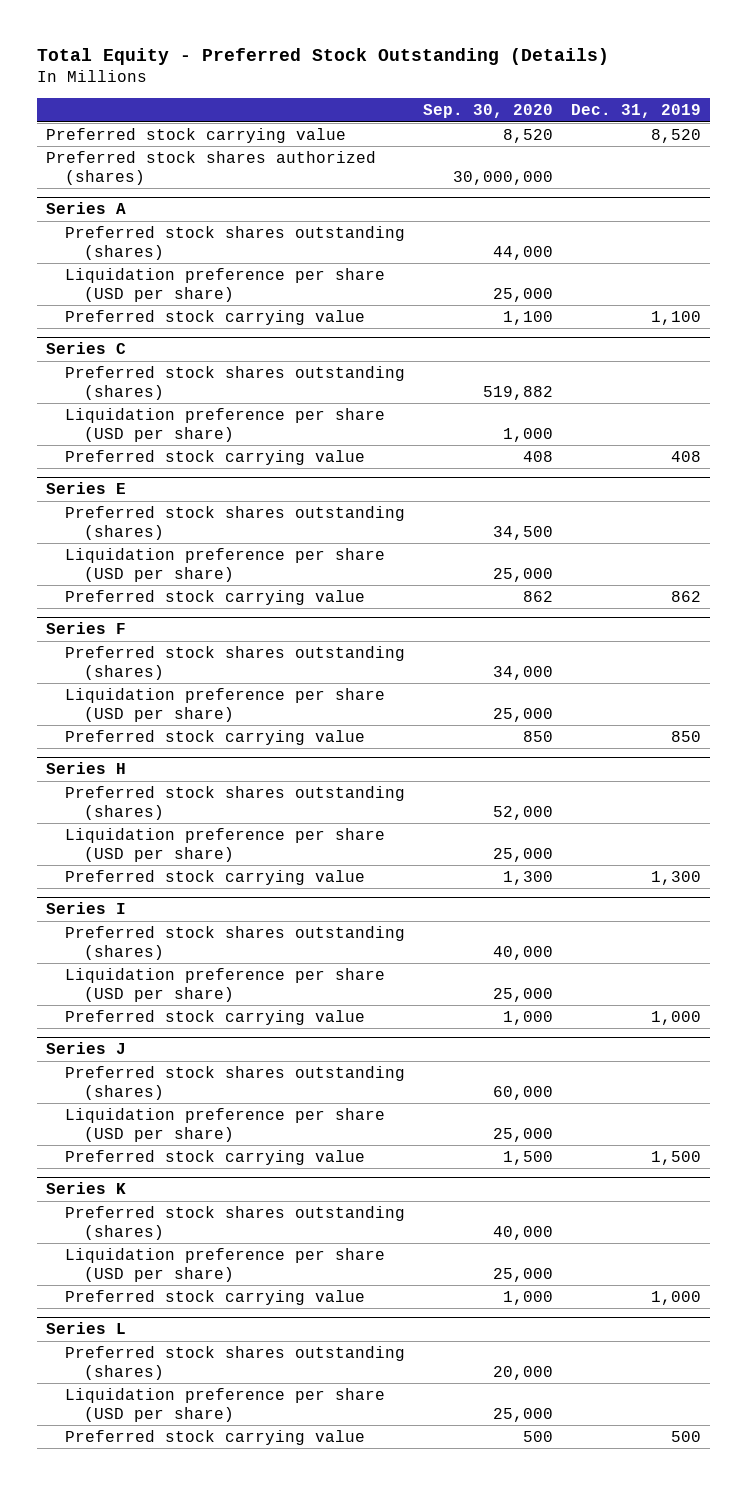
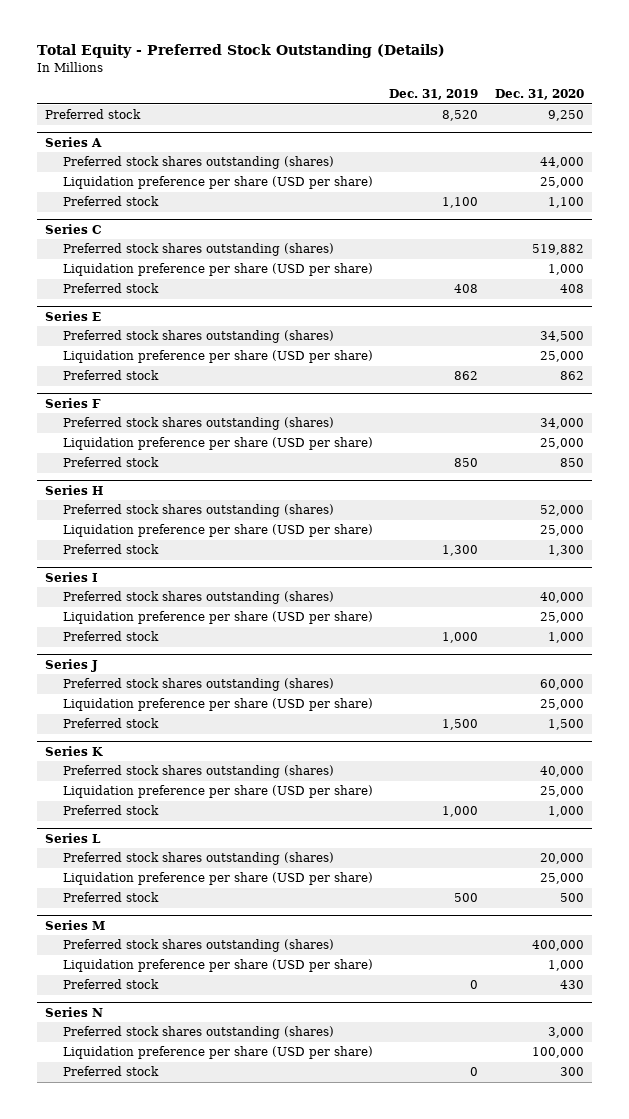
- | Sep. 30, 2020 | Dec. 31, 2019
+ | Dec. 31, 2019 | Dec. 31, 2020
- Preferred stock carrying value | 8,520 | 8,520
- Preferred stock shares authorized (shares) | 30,000,000 |
+ Preferred stock | 8,520 | 9,250
@ Series A
- Preferred stock carrying value | 1,100 | 1,100
+ Preferred stock | 1,100 | 1,100
@ Series C
- Preferred stock carrying value | 408 | 408
+ Preferred stock | 408 | 408
@ Series E
- Preferred stock carrying value | 862 | 862
+ Preferred stock | 862 | 862
@ Series F
- Preferred stock carrying value | 850 | 850
+ Preferred stock | 850 | 850
@ Series H
- Preferred stock carrying value | 1,300 | 1,300
+ Preferred stock | 1,300 | 1,300
@ Series I
- Preferred stock carrying value | 1,000 | 1,000
+ Preferred stock | 1,000 | 1,000
@ Series J
- Preferred stock carrying value | 1,500 | 1,500
+ Preferred stock | 1,500 | 1,500
@ Series K
- Preferred stock carrying value | 1,000 | 1,000
+ Preferred stock | 1,000 | 1,000
@ Series L
- Preferred stock carrying value | 500 | 500
+ Preferred stock | 500 | 500
+ Series M
+ Preferred stock shares outstanding (shares) | | 400,000
+ Liquidation preference per share (USD per share) | | 1,000
+ Preferred stock | 0 | 430
+ Series N
+ Preferred stock shares outstanding (shares) | | 3,000
+ Liquidation preference per share (USD per share) | | 100,000
+ Preferred stock | 0 | 300

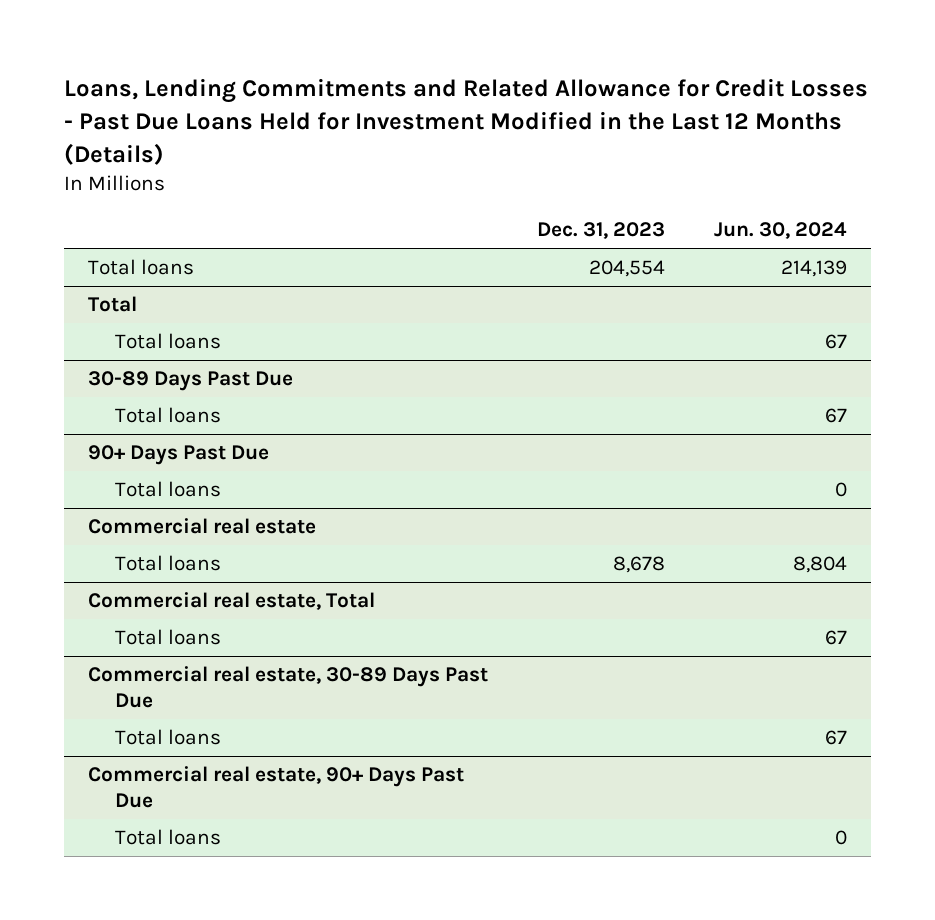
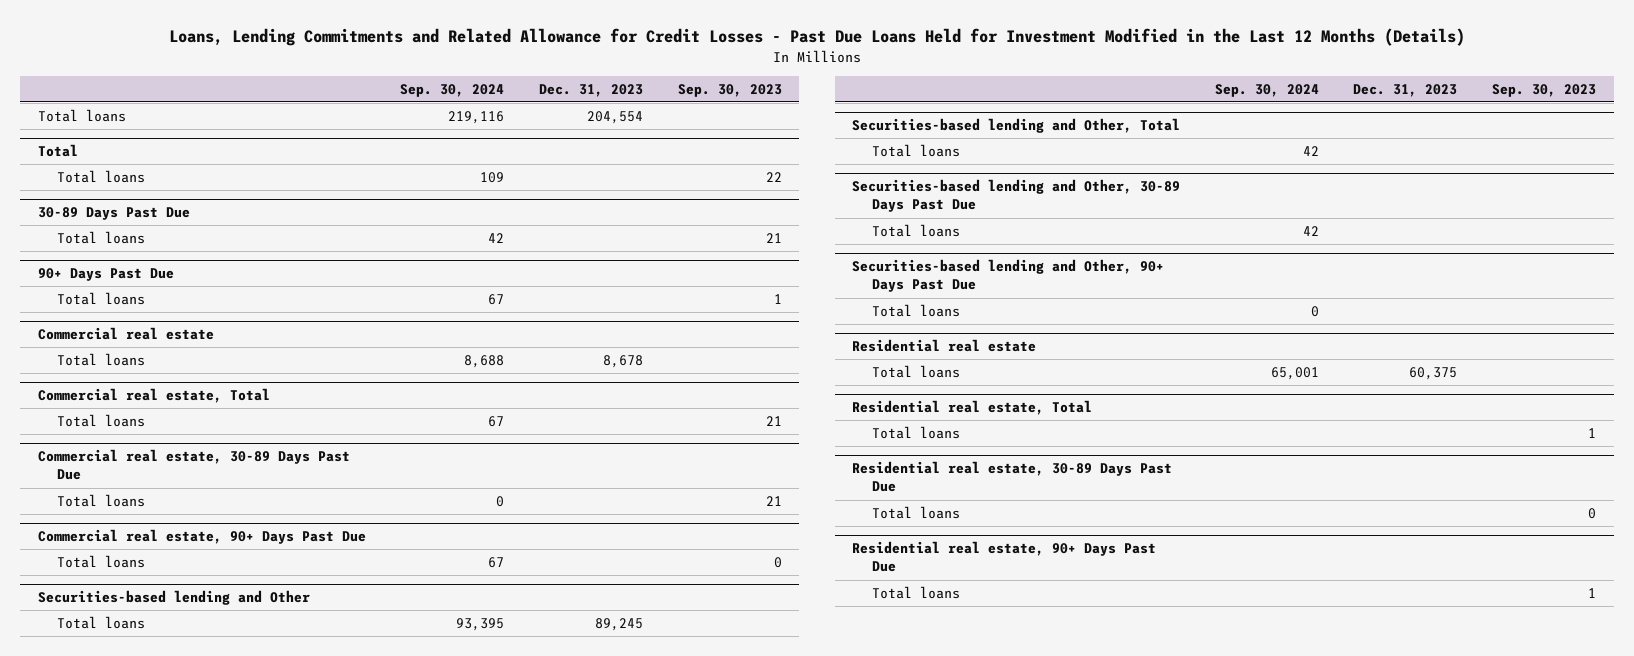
- | Dec. 31, 2023 | Jun. 30, 2024
+ | Sep. 30, 2024 | Dec. 31, 2023 | Sep. 30, 2023
+ Securities-based lending and Other
+ Total loans | 93,395 | 89,245 |
+ Securities-based lending and Other, Total
+ Total loans | 42 | |
+ Securities-based lending and Other, 30-89 Days Past Due
+ Total loans | 42 | |
+ Securities-based lending and Other, 90+ Days Past Due
+ Total loans | 0 | |
+ Residential real estate
+ Total loans | 65,001 | 60,375 |
+ Residential real estate, Total
+ Total loans | | | 1
+ Residential real estate, 30-89 Days Past Due
+ Total loans | | | 0
+ Residential real estate, 90+ Days Past Due
+ Total loans | | | 1

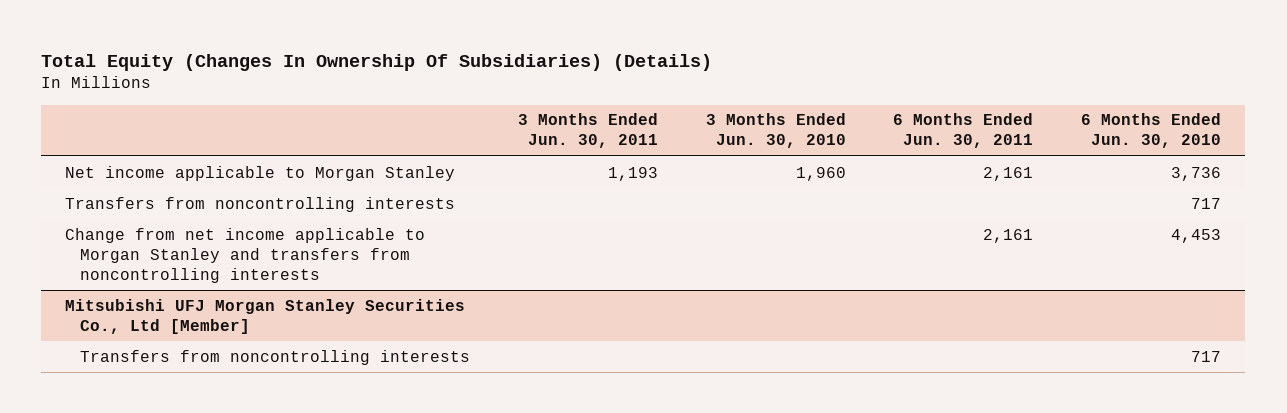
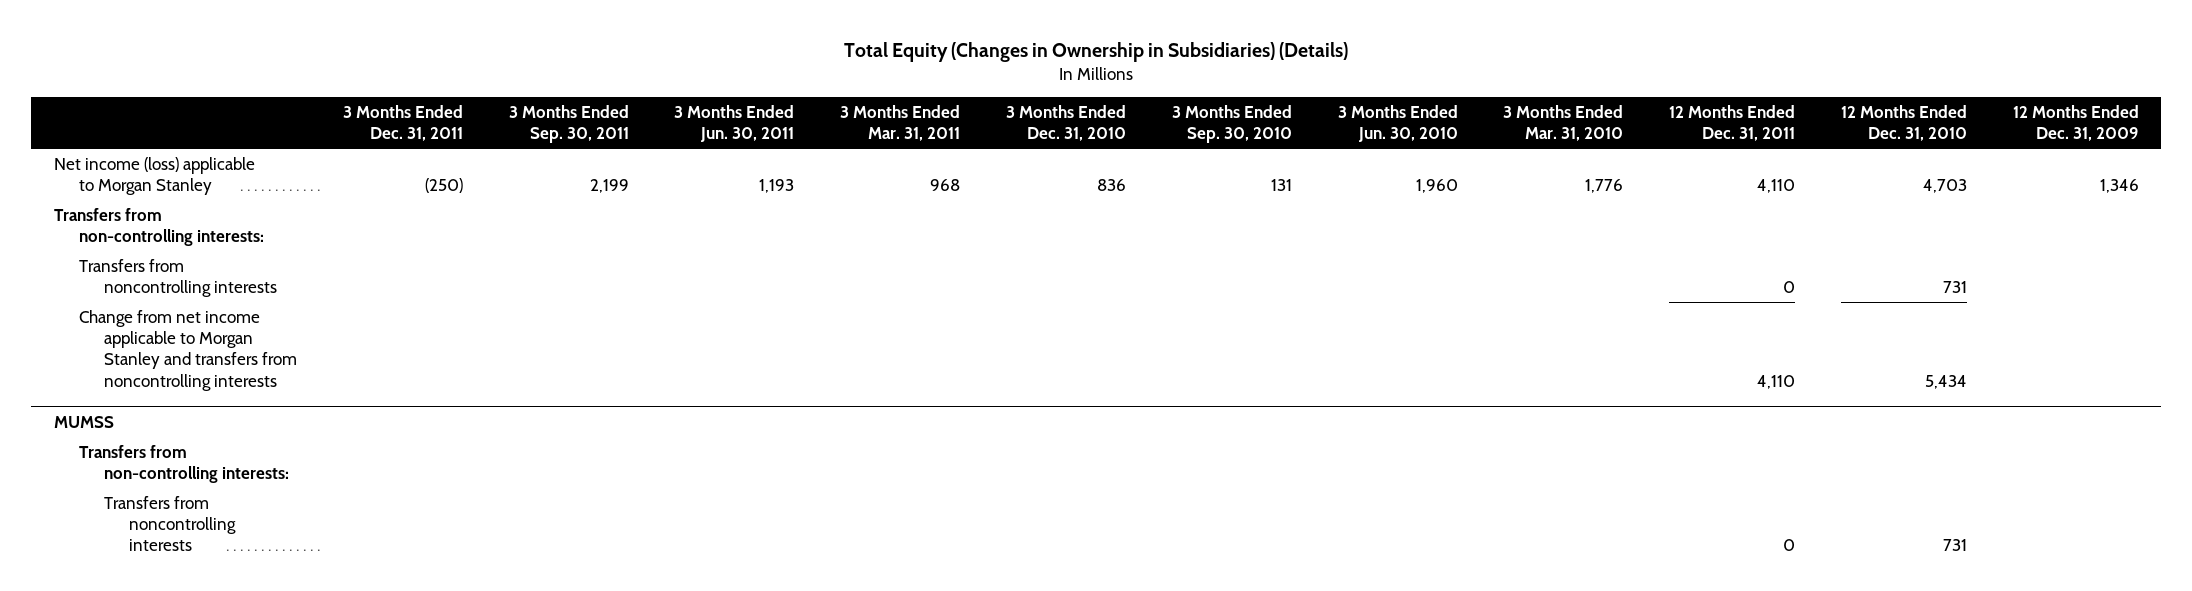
- Total Equity (Changes In Ownership Of Subsidiaries) (Details)
+ Total Equity (Changes in Ownership in Subsidiaries) (Details)
- | 3 Months Ended Jun. 30, 2011 | 3 Months Ended Jun. 30, 2010 | 6 Months Ended Jun. 30, 2011 | 6 Months Ended Jun. 30, 2010
+ | 3 Months Ended Dec. 31, 2011 | 3 Months Ended Sep. 30, 2011 | 3 Months Ended Jun. 30, 2011 | 3 Months Ended Mar. 31, 2011 | 3 Months Ended Dec. 31, 2010 | 3 Months Ended Sep. 30, 2010 | 3 Months Ended Jun. 30, 2010 | 3 Months Ended Mar. 31, 2010 | 12 Months Ended Dec. 31, 2011 | 12 Months Ended Dec. 31, 2010 | 12 Months Ended Dec. 31, 2009
- Net income applicable to Morgan Stanley | 1,193 | 1,960 | 2,161 | 3,736
+ Net income (loss) applicable to Morgan Stanley | (250) | 2,199 | 1,193 | 968 | 836 | 131 | 1,960 | 1,776 | 4,110 | 4,703 | 1,346
+ Transfers from non-controlling interests:
- Mitsubishi UFJ Morgan Stanley Securities Co., Ltd [Member]
- Transfers from noncontrolling interests | | | | 717
+ MUMSS
+ Transfers from non-controlling interests:
+ Transfers from noncontrolling interests | | | | | | | | | 0 | 731 |

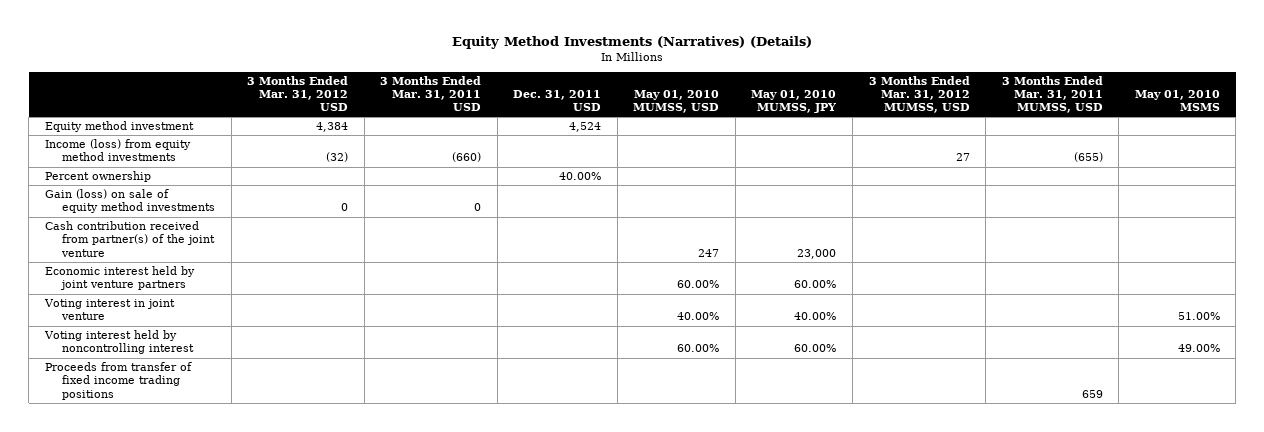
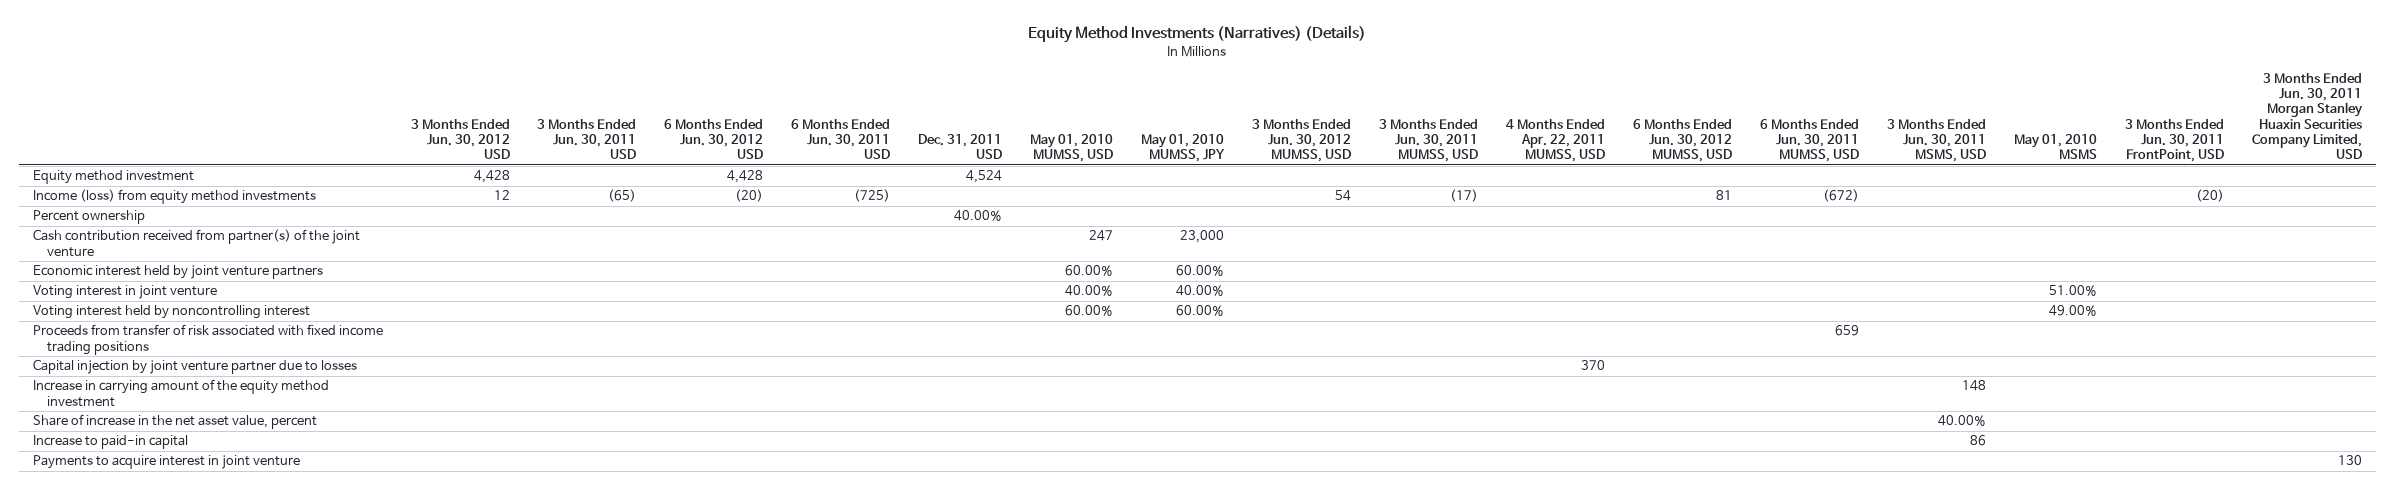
- | 3 Months Ended Mar. 31, 2012 USD | 3 Months Ended Mar. 31, 2011 USD | Dec. 31, 2011 USD | May 01, 2010 MUMSS, USD | May 01, 2010 MUMSS, JPY | 3 Months Ended Mar. 31, 2012 MUMSS, USD | 3 Months Ended Mar. 31, 2011 MUMSS, USD | May 01, 2010 MSMS
+ | 3 Months Ended Jun. 30, 2012 USD | 3 Months Ended Jun. 30, 2011 USD | 6 Months Ended Jun. 30, 2012 USD | 6 Months Ended Jun. 30, 2011 USD | Dec. 31, 2011 USD | May 01, 2010 MUMSS, USD | May 01, 2010 MUMSS, JPY | 3 Months Ended Jun. 30, 2012 MUMSS, USD | 3 Months Ended Jun. 30, 2011 MUMSS, USD | 4 Months Ended Apr. 22, 2011 MUMSS, USD | 6 Months Ended Jun. 30, 2012 MUMSS, USD | 6 Months Ended Jun. 30, 2011 MUMSS, USD | 3 Months Ended Jun. 30, 2011 MSMS, USD | May 01, 2010 MSMS | 3 Months Ended Jun. 30, 2011 FrontPoint, USD | 3 Months Ended Jun. 30, 2011 Morgan Stanley Huaxin Securities Company Limited, USD
- Gain (loss) on sale of equity method investments | 0 | 0 | | | | | |
- Proceeds from transfer of fixed income trading positions | | | | | | | 659 |
+ Proceeds from transfer of risk associated with fixed income trading positions | | | | | | | | | | | | 659 | | | |
+ Capital injection by joint venture partner due to losses | | | | | | | | | | 370 | | | | | |
+ Increase in carrying amount of the equity method investment | | | | | | | | | | | | | 148 | | |
+ Share of increase in the net asset value, percent | | | | | | | | | | | | | 40.00% | | |
+ Increase to paid-in capital | | | | | | | | | | | | | 86 | | |
+ Payments to acquire interest in joint venture | | | | | | | | | | | | | | | | 130

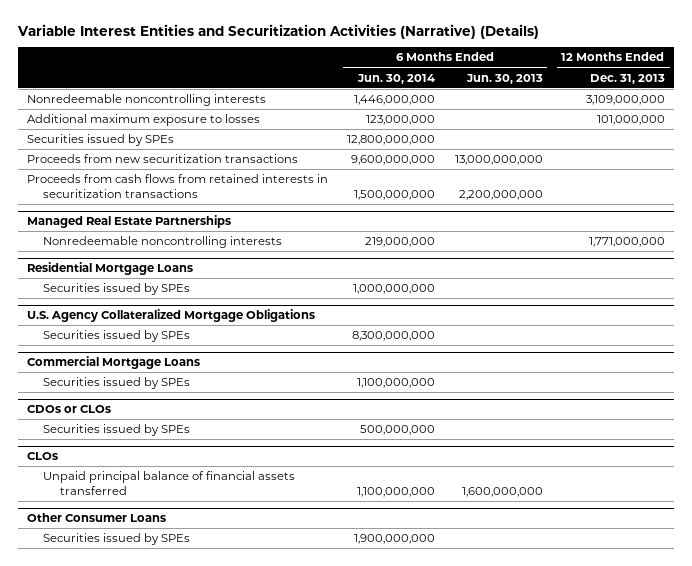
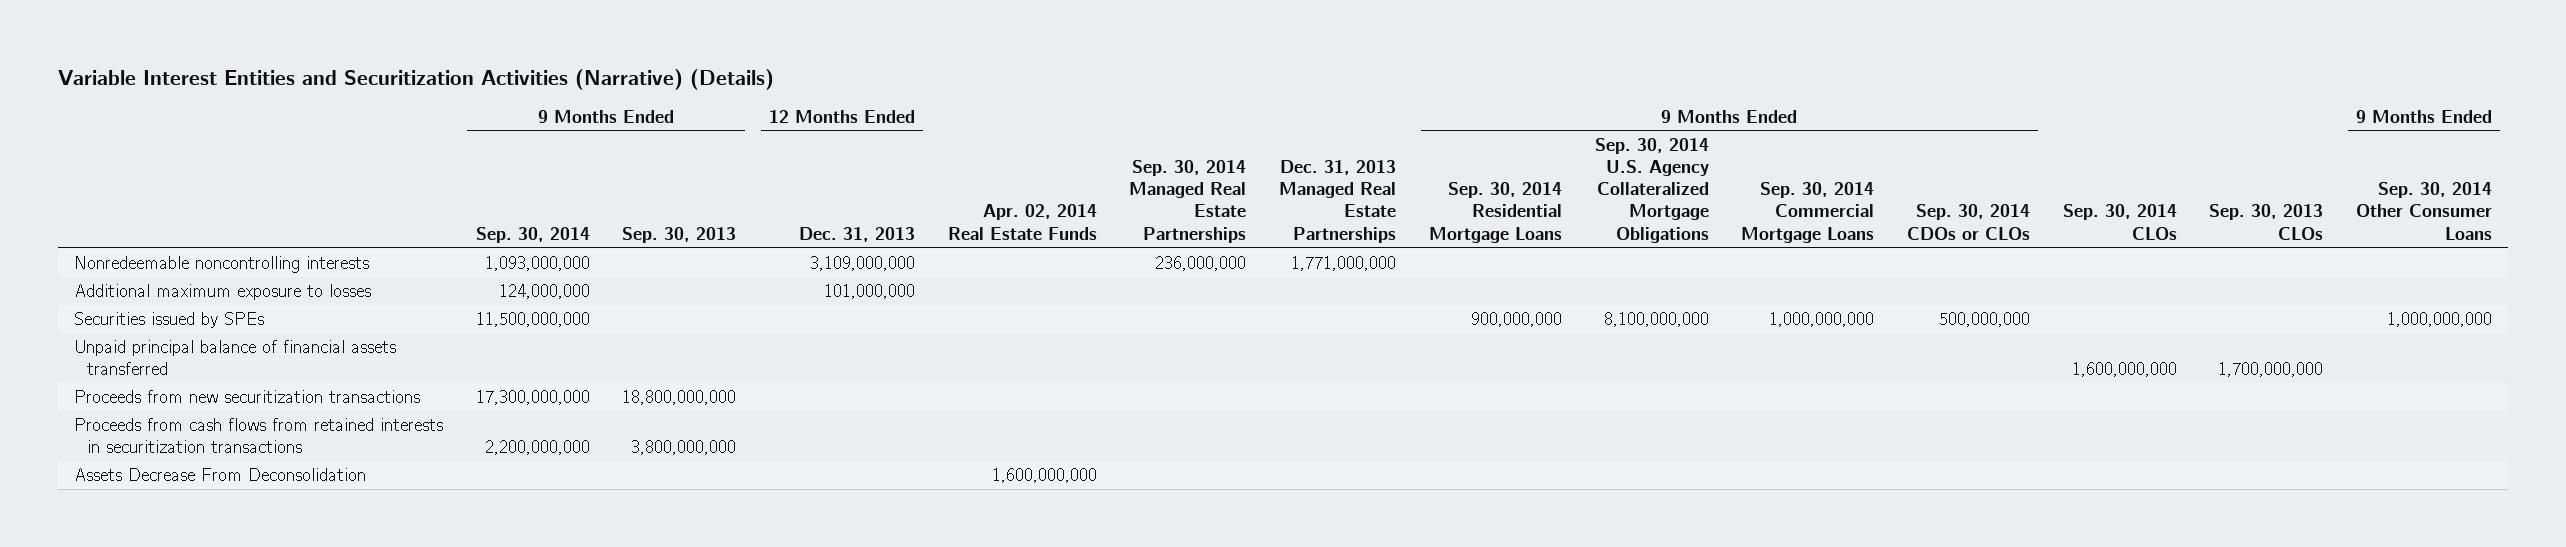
- | 6 Months Ended Jun. 30, 2014 | 6 Months Ended Jun. 30, 2013 | 12 Months Ended Dec. 31, 2013
+ | 9 Months Ended Sep. 30, 2014 | 9 Months Ended Sep. 30, 2013 | 12 Months Ended Dec. 31, 2013 | Apr. 02, 2014 Real Estate Funds | Sep. 30, 2014 Managed Real Estate Partnerships | Dec. 31, 2013 Managed Real Estate Partnerships | 9 Months Ended Sep. 30, 2014 Residential Mortgage Loans | 9 Months Ended Sep. 30, 2014 U.S. Agency Collateralized Mortgage Obligations | 9 Months Ended Sep. 30, 2014 Commercial Mortgage Loans | 9 Months Ended Sep. 30, 2014 CDOs or CLOs | Sep. 30, 2014 CLOs | Sep. 30, 2013 CLOs | 9 Months Ended Sep. 30, 2014 Other Consumer Loans
+ Unpaid principal balance of financial assets transferred | | | | | | | | | | | 1,600,000,000 | 1,700,000,000 |
- Managed Real Estate Partnerships
- Nonredeemable noncontrolling interests | 219,000,000 | | 1,771,000,000
- Residential Mortgage Loans
- Securities issued by SPEs | 1,000,000,000 | |
- U.S. Agency Collateralized Mortgage Obligations
- Securities issued by SPEs | 8,300,000,000 | |
- Commercial Mortgage Loans
- Securities issued by SPEs | 1,100,000,000 | |
- CDOs or CLOs
- Securities issued by SPEs | 500,000,000 | |
- CLOs
- Unpaid principal balance of financial assets transferred | 1,100,000,000 | 1,600,000,000 |
- Other Consumer Loans
- Securities issued by SPEs | 1,900,000,000 | |
+ Assets Decrease From Deconsolidation | | | | 1,600,000,000 | | | | | | | | |

